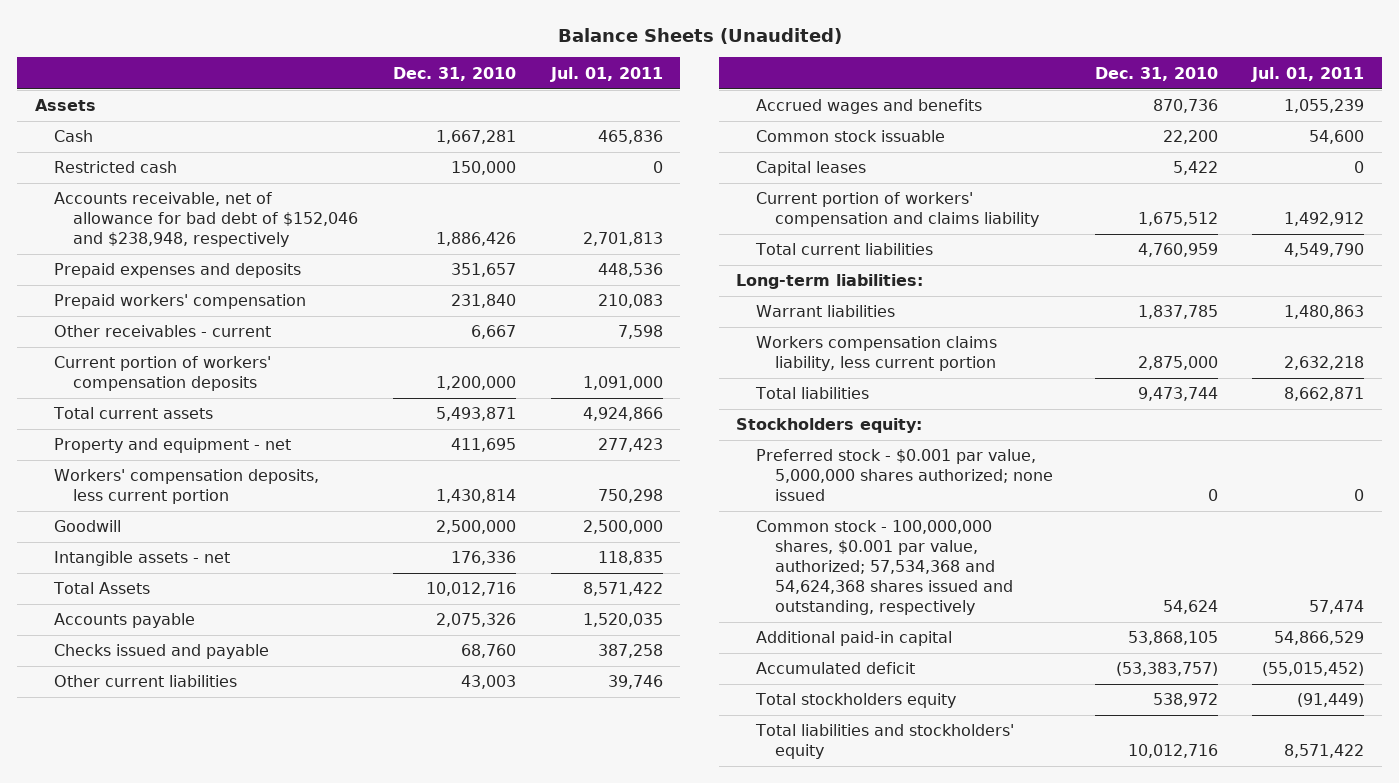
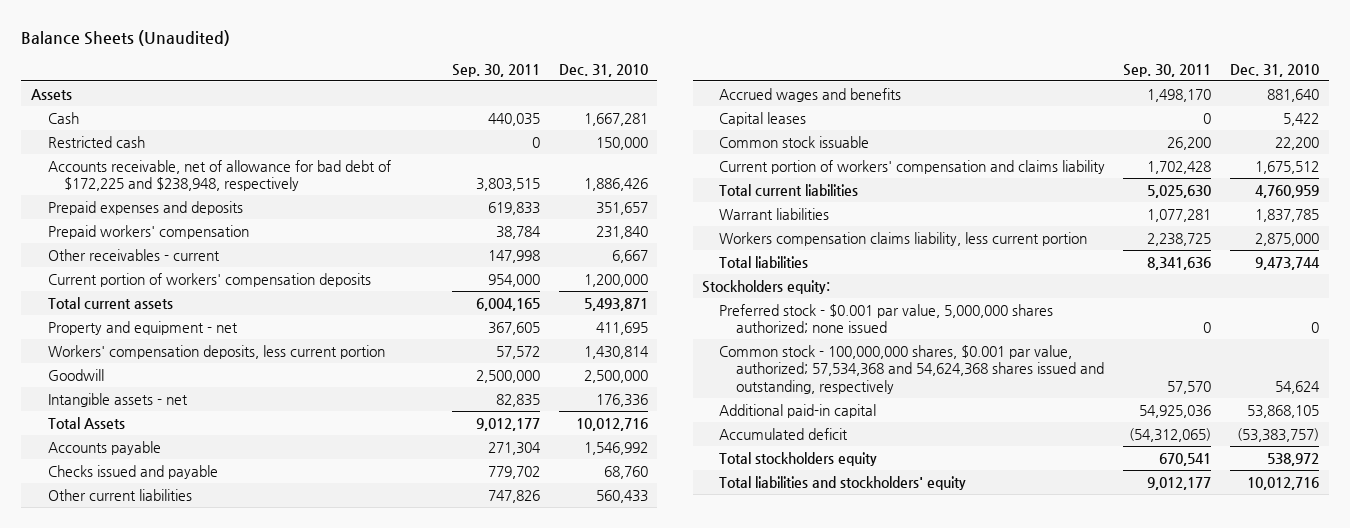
- | Dec. 31, 2010 | Jul. 01, 2011
+ | Sep. 30, 2011 | Dec. 31, 2010
- Accounts receivable, net of allowance for bad debt of $152,046 and $238,948, respectively | 1,886,426 | 2,701,813
+ Accounts receivable, net of allowance for bad debt of $172,225 and $238,948, respectively | 3,803,515 | 1,886,426
- Accounts payable | 2,075,326 | 1,520,035
+ Accounts payable | 271,304 | 1,546,992
- Other current liabilities | 43,003 | 39,746
- Accrued wages and benefits | 870,736 | 1,055,239
+ Other current liabilities | 747,826 | 560,433
+ Accrued wages and benefits | 1,498,170 | 881,640
moved down: Common stock issuable | 26,200 | 22,200
- Long-term liabilities:

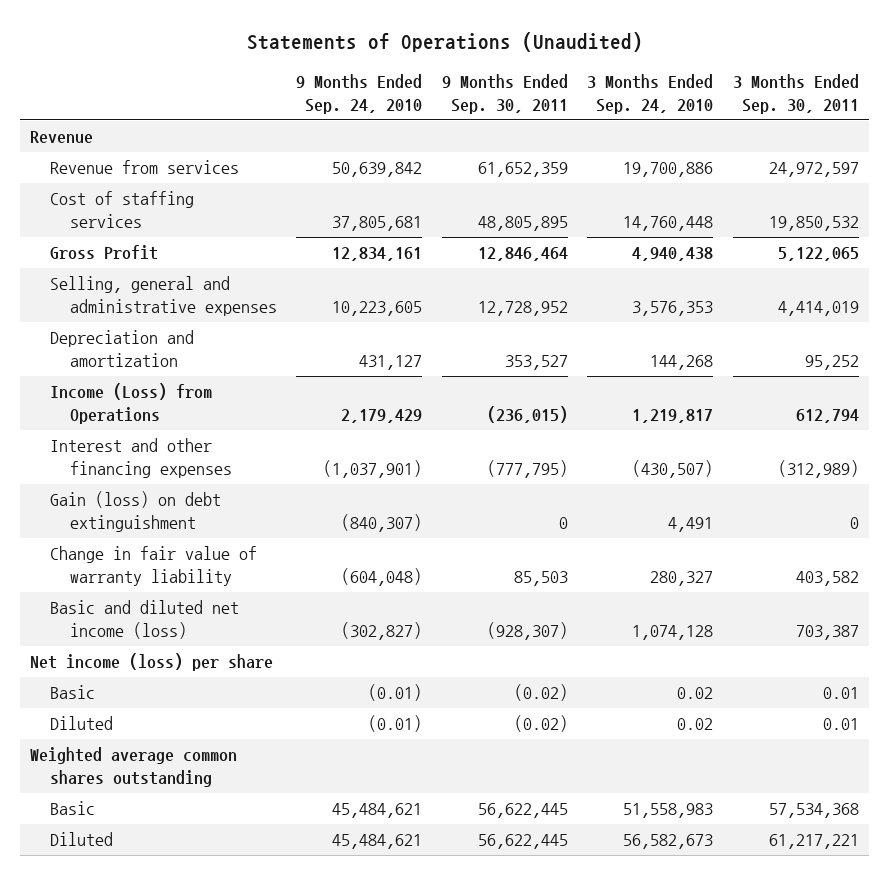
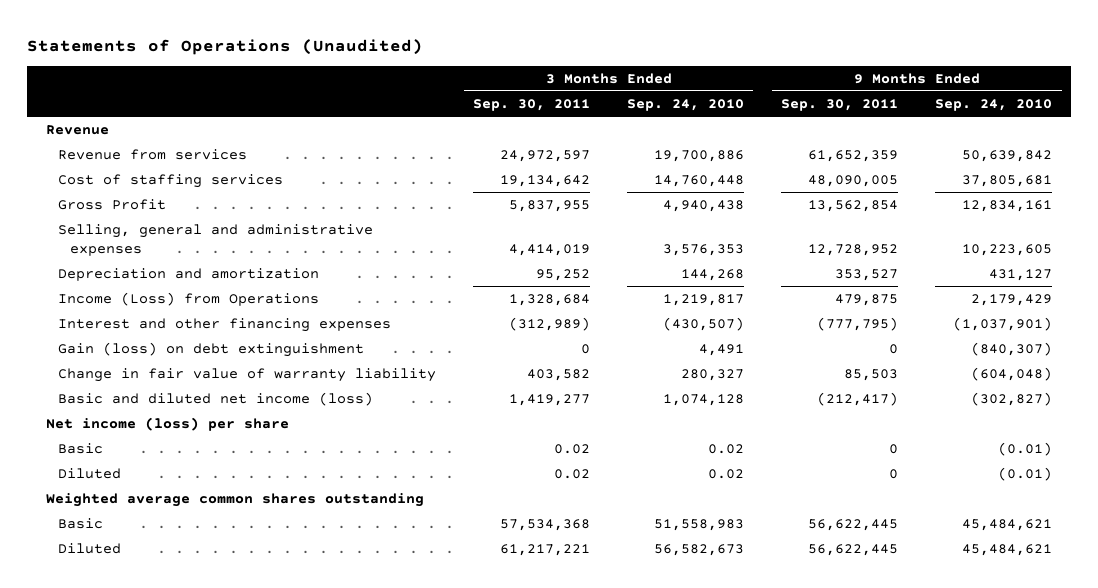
- | 9 Months Ended Sep. 24, 2010 | 9 Months Ended Sep. 30, 2011 | 3 Months Ended Sep. 24, 2010 | 3 Months Ended Sep. 30, 2011
+ | 3 Months Ended Sep. 30, 2011 | 3 Months Ended Sep. 24, 2010 | 9 Months Ended Sep. 30, 2011 | 9 Months Ended Sep. 24, 2010
- Cost of staffing services | 37,805,681 | 48,805,895 | 14,760,448 | 19,850,532
- Gross Profit | 12,834,161 | 12,846,464 | 4,940,438 | 5,122,065
+ Cost of staffing services | 19,134,642 | 14,760,448 | 48,090,005 | 37,805,681
+ Gross Profit | 5,837,955 | 4,940,438 | 13,562,854 | 12,834,161
- Income (Loss) from Operations | 2,179,429 | (236,015) | 1,219,817 | 612,794
+ Income (Loss) from Operations | 1,328,684 | 1,219,817 | 479,875 | 2,179,429
- Basic and diluted net income (loss) | (302,827) | (928,307) | 1,074,128 | 703,387
+ Basic and diluted net income (loss) | 1,419,277 | 1,074,128 | (212,417) | (302,827)
- Basic | (0.01) | (0.02) | 0.02 | 0.01
- Diluted | (0.01) | (0.02) | 0.02 | 0.01
+ Basic | 0.02 | 0.02 | 0 | (0.01)
+ Diluted | 0.02 | 0.02 | 0 | (0.01)

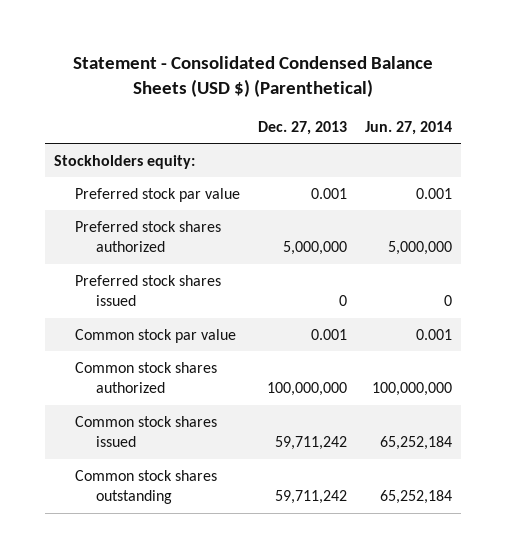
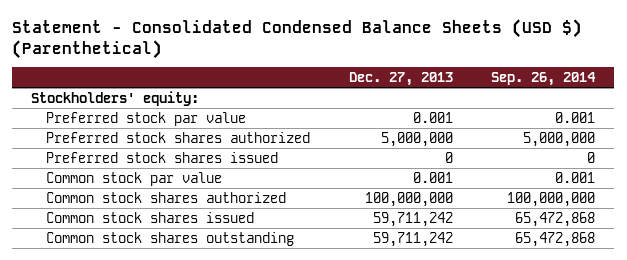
- | Dec. 27, 2013 | Jun. 27, 2014
+ | Dec. 27, 2013 | Sep. 26, 2014
- Stockholders equity:
+ Stockholders' equity:

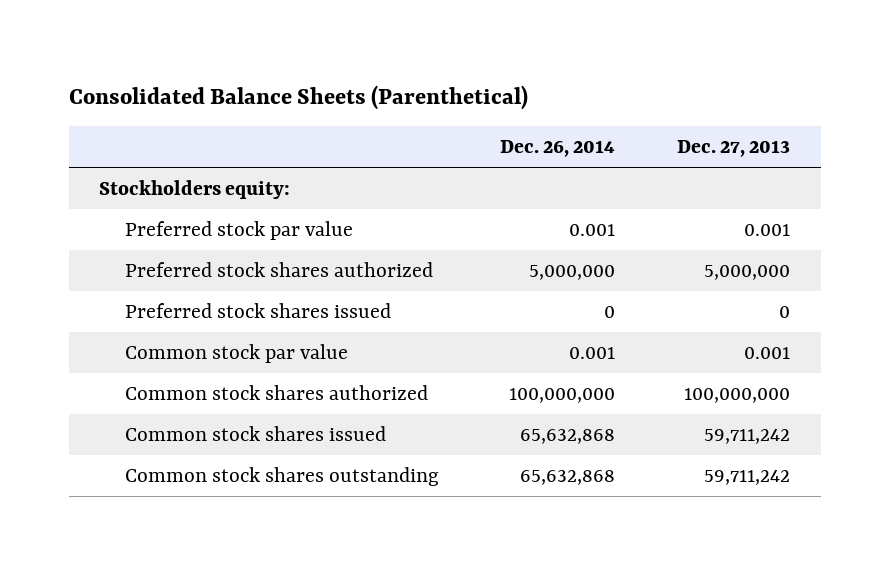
- Statement - Consolidated Condensed Balance Sheets (USD $) (Parenthetical)
+ Consolidated Balance Sheets (Parenthetical)
- | Dec. 27, 2013 | Sep. 26, 2014
+ | Dec. 26, 2014 | Dec. 27, 2013
- Stockholders' equity:
+ Stockholders equity:

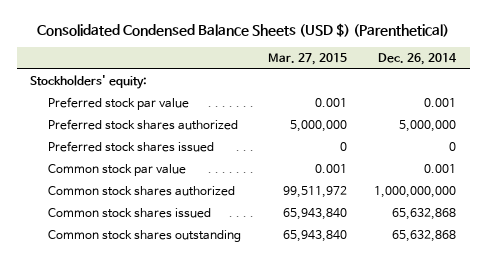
- Consolidated Balance Sheets (Parenthetical)
+ Consolidated Condensed Balance Sheets (USD $) (Parenthetical)
- | Dec. 26, 2014 | Dec. 27, 2013
+ | Mar. 27, 2015 | Dec. 26, 2014
- Stockholders equity:
+ Stockholders' equity:
- Common stock shares authorized | 100,000,000 | 100,000,000
+ Common stock shares authorized | 99,511,972 | 1,000,000,000

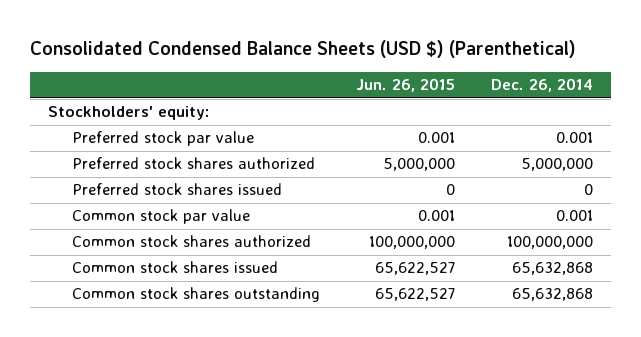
- | Mar. 27, 2015 | Dec. 26, 2014
+ | Jun. 26, 2015 | Dec. 26, 2014
- Common stock shares authorized | 99,511,972 | 1,000,000,000
+ Common stock shares authorized | 100,000,000 | 100,000,000

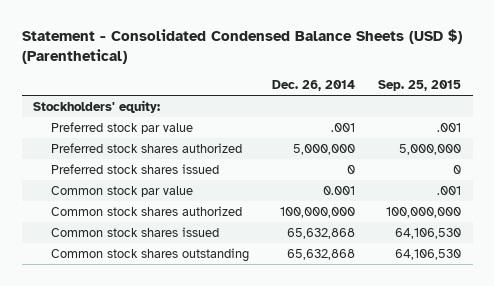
- Consolidated Condensed Balance Sheets (USD $) (Parenthetical)
+ Statement - Consolidated Condensed Balance Sheets (USD $) (Parenthetical)
- | Jun. 26, 2015 | Dec. 26, 2014
+ | Dec. 26, 2014 | Sep. 25, 2015
- Preferred stock par value | 0.001 | 0.001
+ Preferred stock par value | .001 | .001

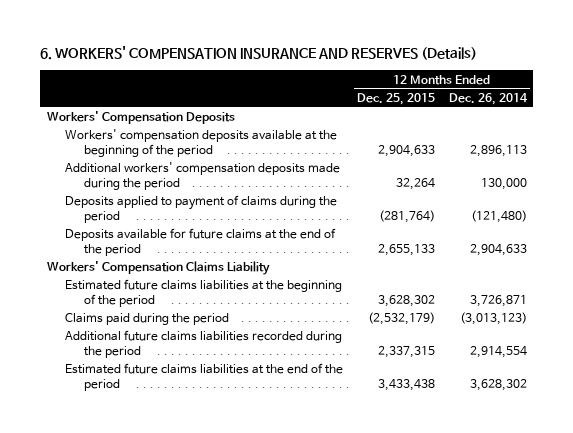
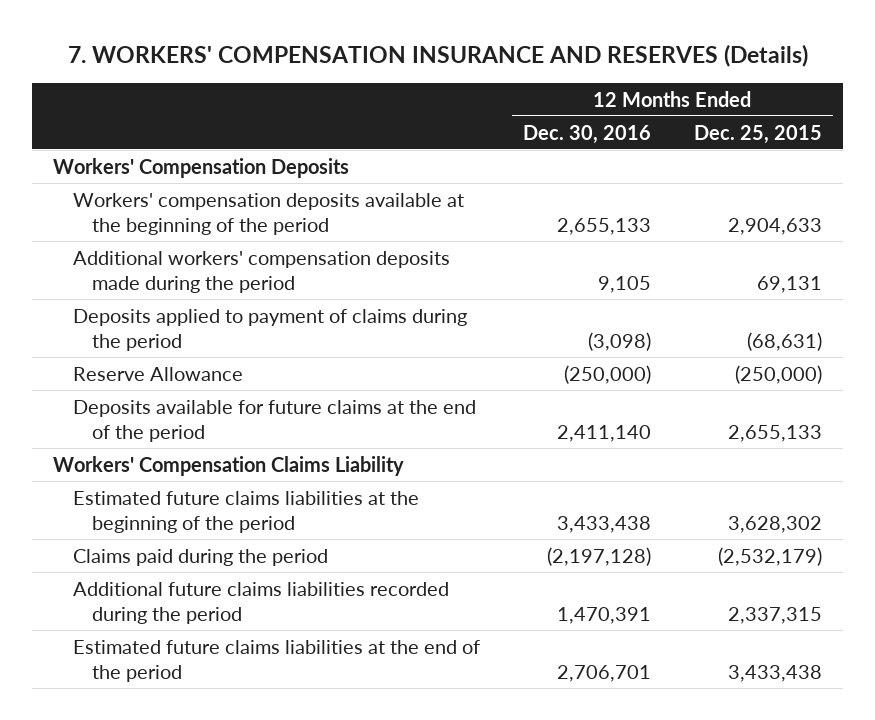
- 6. WORKERS' COMPENSATION INSURANCE AND RESERVES (Details)
+ 7. WORKERS' COMPENSATION INSURANCE AND RESERVES (Details)
- | 12 Months Ended Dec. 25, 2015 | 12 Months Ended Dec. 26, 2014
+ | 12 Months Ended Dec. 30, 2016 | 12 Months Ended Dec. 25, 2015
- Additional workers' compensation deposits made during the period | 32,264 | 130,000
- Deposits applied to payment of claims during the period | (281,764) | (121,480)
+ Additional workers' compensation deposits made during the period | 9,105 | 69,131
+ Deposits applied to payment of claims during the period | (3,098) | (68,631)
+ Reserve Allowance | (250,000) | (250,000)

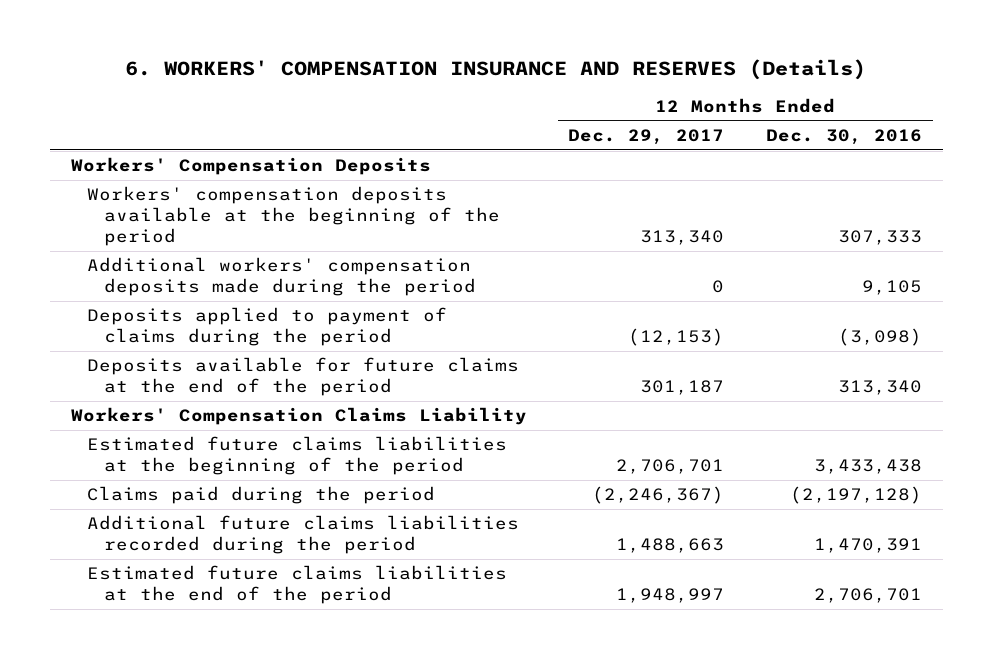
- 7. WORKERS' COMPENSATION INSURANCE AND RESERVES (Details)
+ 6. WORKERS' COMPENSATION INSURANCE AND RESERVES (Details)
- | 12 Months Ended Dec. 30, 2016 | 12 Months Ended Dec. 25, 2015
+ | 12 Months Ended Dec. 29, 2017 | 12 Months Ended Dec. 30, 2016
- Workers' compensation deposits available at the beginning of the period | 2,655,133 | 2,904,633
+ Workers' compensation deposits available at the beginning of the period | 313,340 | 307,333
- Reserve Allowance | (250,000) | (250,000)
- Deposits available for future claims at the end of the period | 2,411,140 | 2,655,133
+ Deposits available for future claims at the end of the period | 301,187 | 313,340

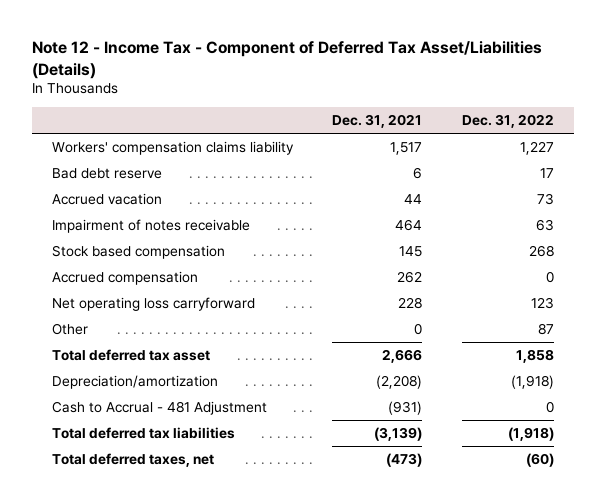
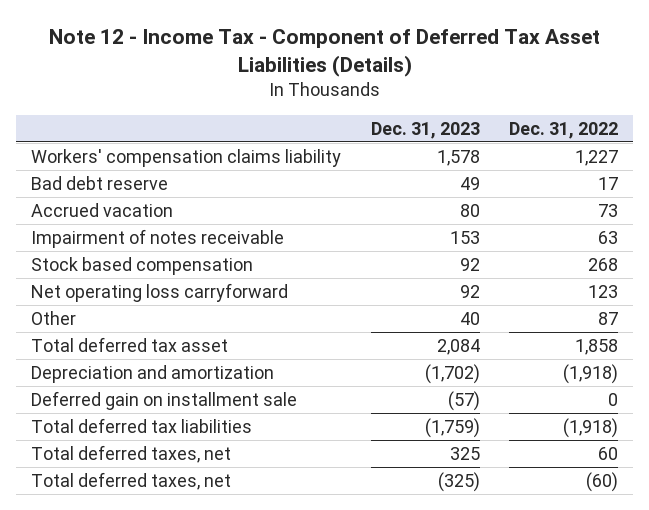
- Note 12 - Income Tax - Component of Deferred Tax Asset/Liabilities (Details)
+ Note 12 - Income Tax - Component of Deferred Tax Asset Liabilities (Details)
- | Dec. 31, 2021 | Dec. 31, 2022
+ | Dec. 31, 2023 | Dec. 31, 2022
- Accrued compensation | 262 | 0
- Depreciation/amortization | (2,208) | (1,918)
- Cash to Accrual - 481 Adjustment | (931) | 0
+ Depreciation and amortization | (1,702) | (1,918)
+ Deferred gain on installment sale | (57) | 0
+ Total deferred taxes, net | 325 | 60

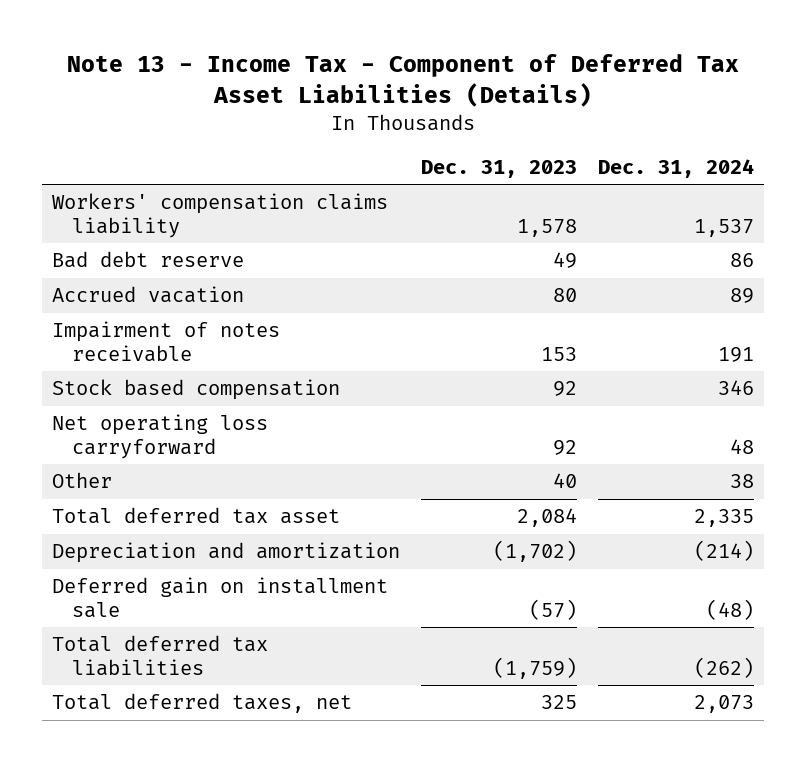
- Note 12 - Income Tax - Component of Deferred Tax Asset Liabilities (Details)
+ Note 13 - Income Tax - Component of Deferred Tax Asset Liabilities (Details)
- | Dec. 31, 2023 | Dec. 31, 2022
+ | Dec. 31, 2023 | Dec. 31, 2024
- Total deferred taxes, net | (325) | (60)

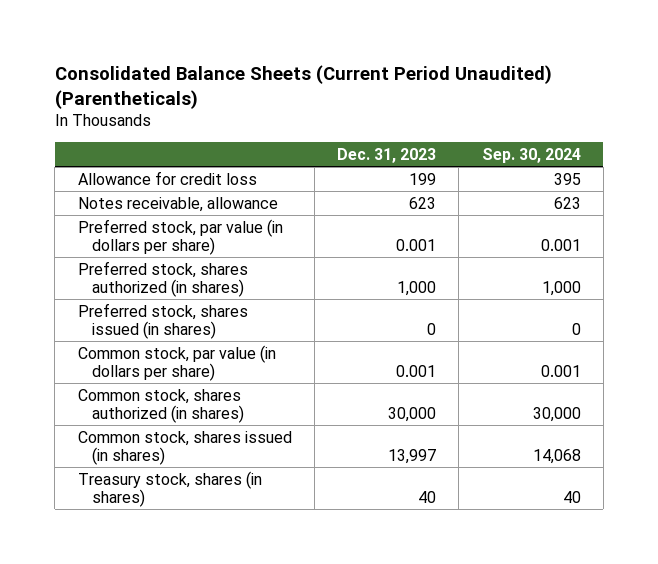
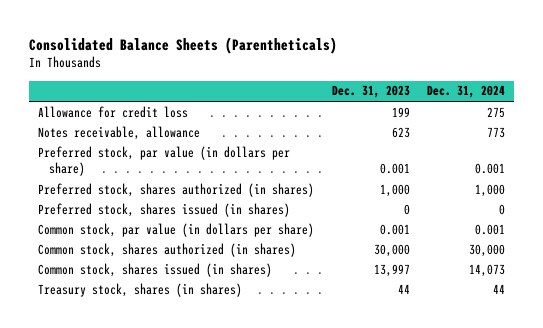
- Consolidated Balance Sheets (Current Period Unaudited) (Parentheticals)
+ Consolidated Balance Sheets (Parentheticals)
- | Dec. 31, 2023 | Sep. 30, 2024
+ | Dec. 31, 2023 | Dec. 31, 2024
- Treasury stock, shares (in shares) | 40 | 40
+ Treasury stock, shares (in shares) | 44 | 44

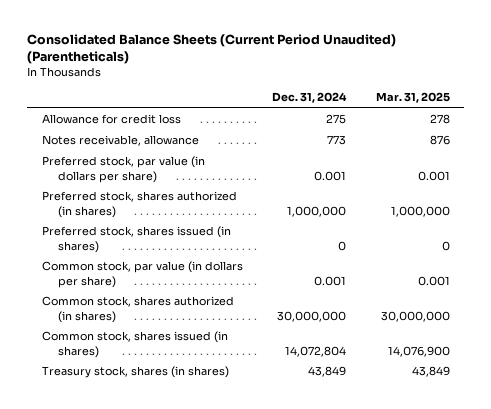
- Consolidated Balance Sheets (Parentheticals)
+ Consolidated Balance Sheets (Current Period Unaudited) (Parentheticals)
- | Dec. 31, 2023 | Dec. 31, 2024
+ | Dec. 31, 2024 | Mar. 31, 2025
- Preferred stock, shares authorized (in shares) | 1,000 | 1,000
+ Preferred stock, shares authorized (in shares) | 1,000,000 | 1,000,000
- Common stock, shares authorized (in shares) | 30,000 | 30,000
- Common stock, shares issued (in shares) | 13,997 | 14,073
- Treasury stock, shares (in shares) | 44 | 44
+ Common stock, shares authorized (in shares) | 30,000,000 | 30,000,000
+ Common stock, shares issued (in shares) | 14,072,804 | 14,076,900
+ Treasury stock, shares (in shares) | 43,849 | 43,849

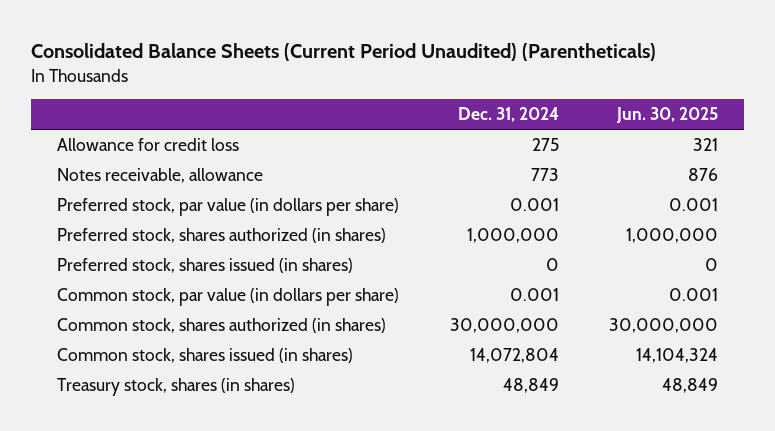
- | Dec. 31, 2024 | Mar. 31, 2025
+ | Dec. 31, 2024 | Jun. 30, 2025
- Treasury stock, shares (in shares) | 43,849 | 43,849
+ Treasury stock, shares (in shares) | 48,849 | 48,849

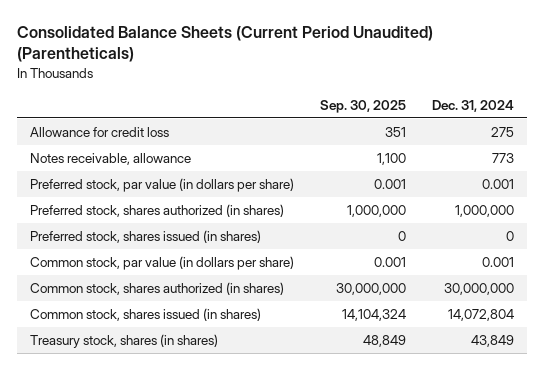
- | Dec. 31, 2024 | Jun. 30, 2025
+ | Sep. 30, 2025 | Dec. 31, 2024
- Treasury stock, shares (in shares) | 48,849 | 48,849
+ Treasury stock, shares (in shares) | 48,849 | 43,849

